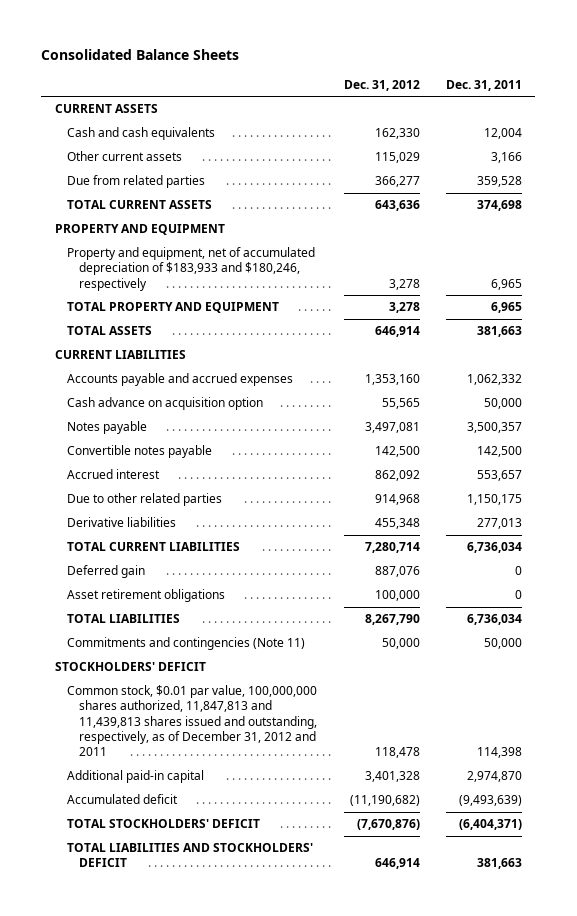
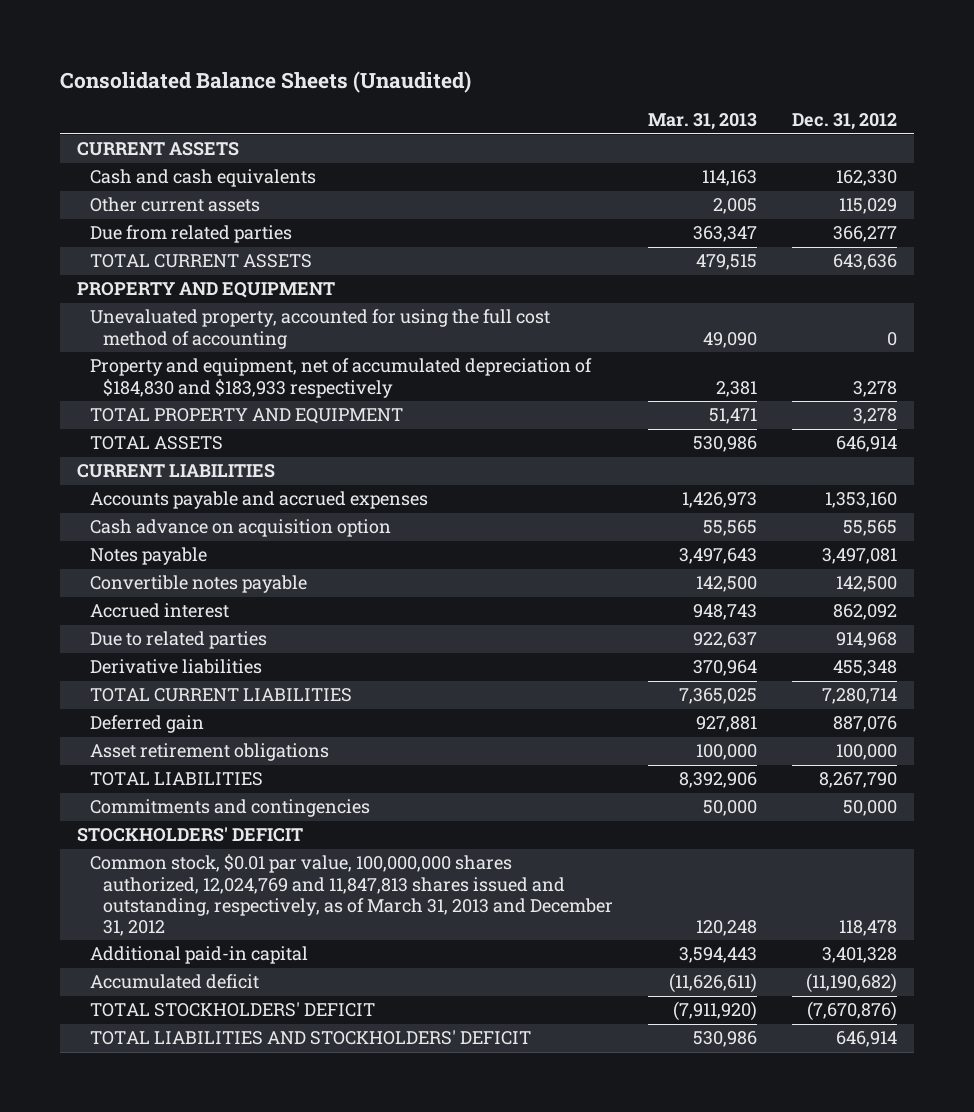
- Consolidated Balance Sheets
+ Consolidated Balance Sheets (Unaudited)
- | Dec. 31, 2012 | Dec. 31, 2011
+ | Mar. 31, 2013 | Dec. 31, 2012
- Property and equipment, net of accumulated depreciation of $183,933 and $180,246, respectively | 3,278 | 6,965
+ Unevaluated property, accounted for using the full cost method of accounting | 49,090 | 0
+ Property and equipment, net of accumulated depreciation of $184,830 and $183,933 respectively | 2,381 | 3,278
- Due to other related parties | 914,968 | 1,150,175
+ Due to related parties | 922,637 | 914,968
- Commitments and contingencies (Note 11) | 50,000 | 50,000
+ Commitments and contingencies | 50,000 | 50,000
- Common stock, $0.01 par value, 100,000,000 shares authorized, 11,847,813 and 11,439,813 shares issued and outstanding, respectively, as of December 31, 2012 and 2011 | 118,478 | 114,398
+ Common stock, $0.01 par value, 100,000,000 shares authorized, 12,024,769 and 11,847,813 shares issued and outstanding, respectively, as of March 31, 2013 and December 31, 2012 | 120,248 | 118,478

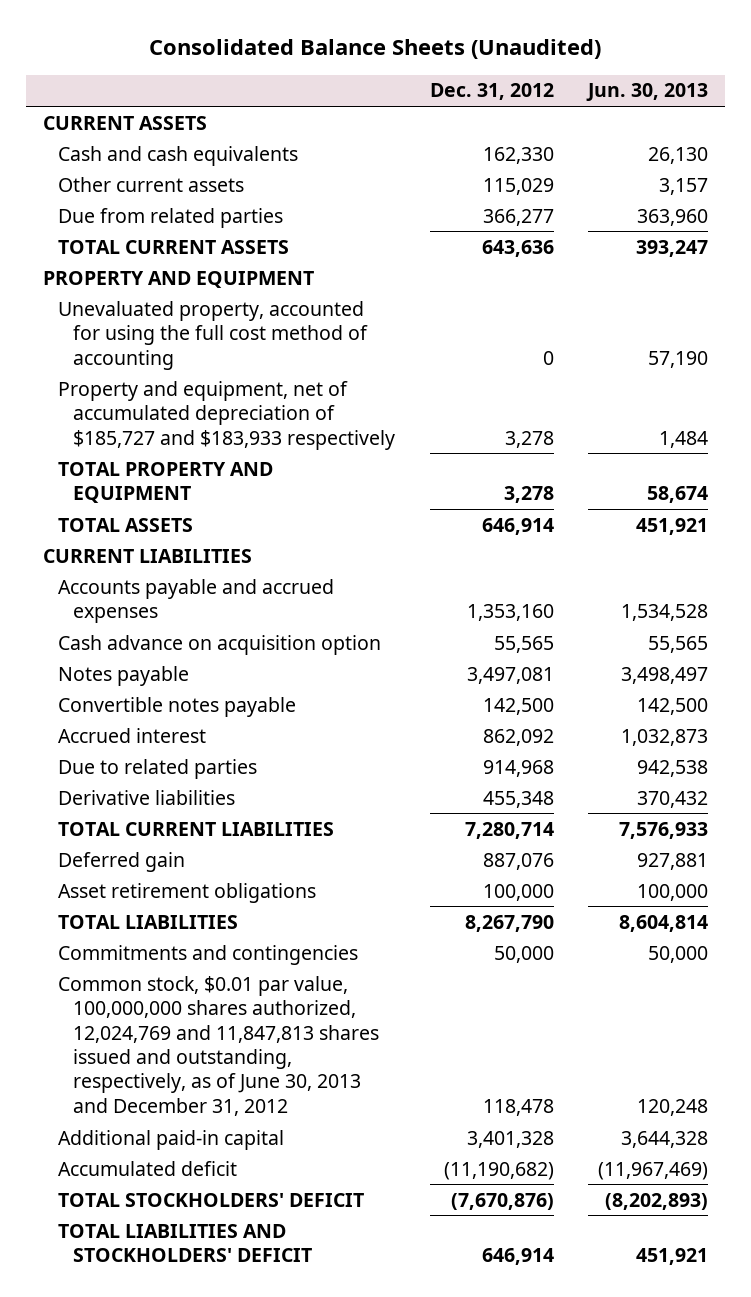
- | Mar. 31, 2013 | Dec. 31, 2012
+ | Dec. 31, 2012 | Jun. 30, 2013
- Property and equipment, net of accumulated depreciation of $184,830 and $183,933 respectively | 2,381 | 3,278
+ Property and equipment, net of accumulated depreciation of $185,727 and $183,933 respectively | 3,278 | 1,484
- STOCKHOLDERS' DEFICIT
- Common stock, $0.01 par value, 100,000,000 shares authorized, 12,024,769 and 11,847,813 shares issued and outstanding, respectively, as of March 31, 2013 and December 31, 2012 | 120,248 | 118,478
+ Common stock, $0.01 par value, 100,000,000 shares authorized, 12,024,769 and 11,847,813 shares issued and outstanding, respectively, as of June 30, 2013 and December 31, 2012 | 118,478 | 120,248

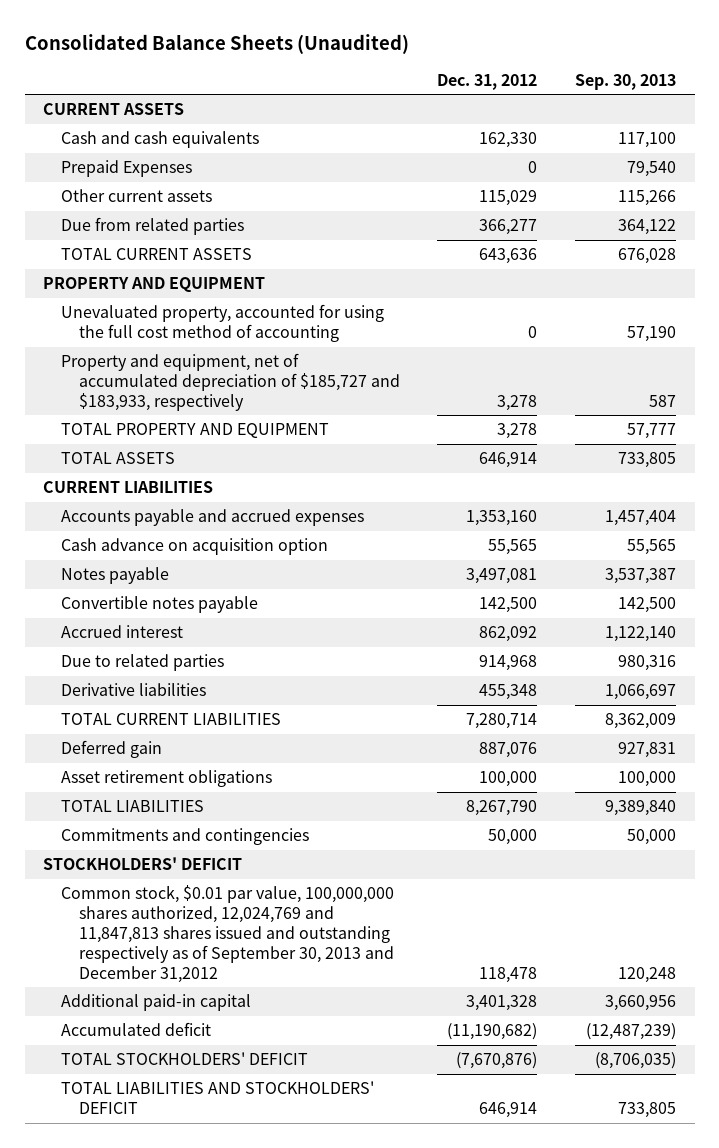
- | Dec. 31, 2012 | Jun. 30, 2013
+ | Dec. 31, 2012 | Sep. 30, 2013
+ Prepaid Expenses | 0 | 79,540
- Property and equipment, net of accumulated depreciation of $185,727 and $183,933 respectively | 3,278 | 1,484
+ Property and equipment, net of accumulated depreciation of $185,727 and $183,933, respectively | 3,278 | 587
- Common stock, $0.01 par value, 100,000,000 shares authorized, 12,024,769 and 11,847,813 shares issued and outstanding, respectively, as of June 30, 2013 and December 31, 2012 | 118,478 | 120,248
+ STOCKHOLDERS' DEFICIT
+ Common stock, $0.01 par value, 100,000,000 shares authorized, 12,024,769 and 11,847,813 shares issued and outstanding respectively as of September 30, 2013 and December 31,2012 | 118,478 | 120,248

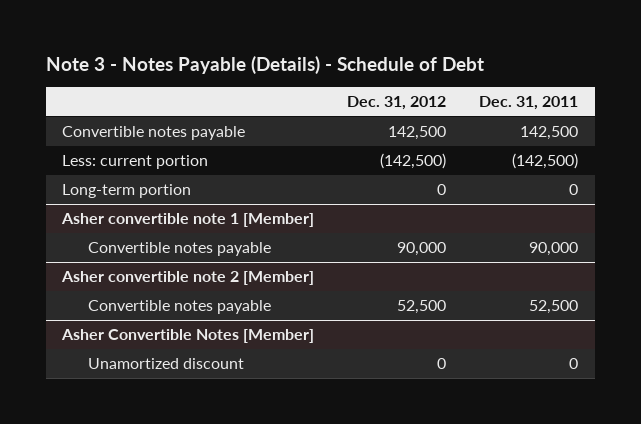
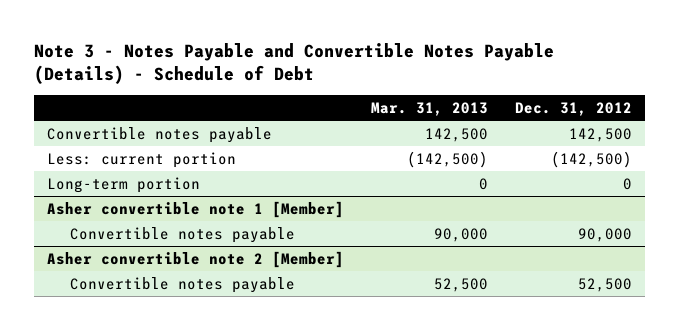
- Note 3 - Notes Payable (Details) - Schedule of Debt
+ Note 3 - Notes Payable and Convertible Notes Payable (Details) - Schedule of Debt
- | Dec. 31, 2012 | Dec. 31, 2011
+ | Mar. 31, 2013 | Dec. 31, 2012
- Asher Convertible Notes [Member]
- Unamortized discount | 0 | 0

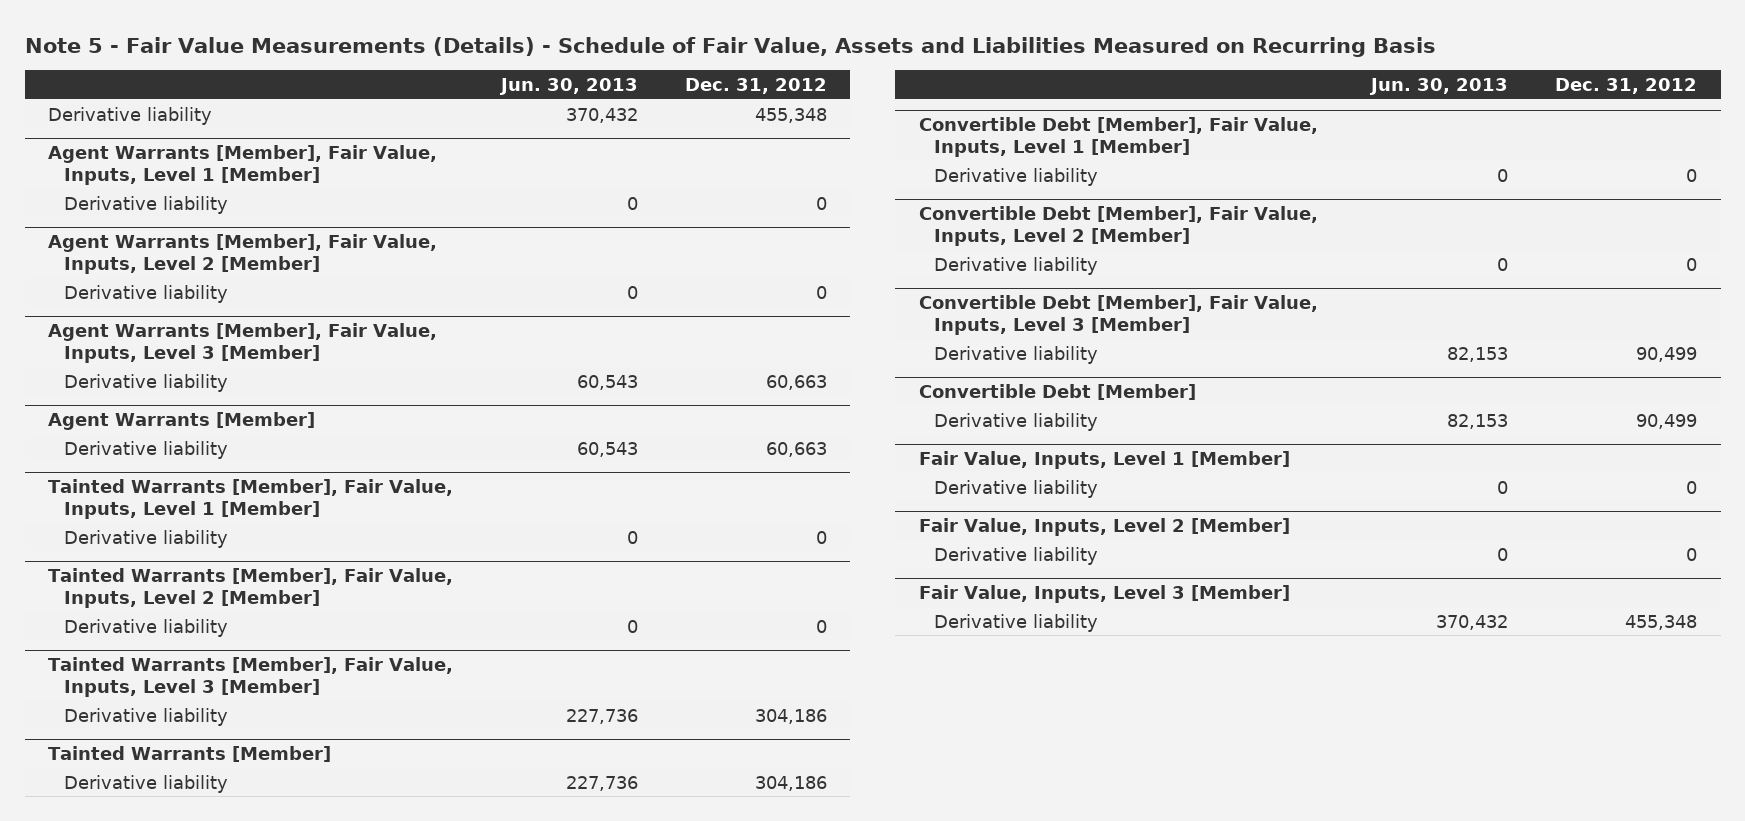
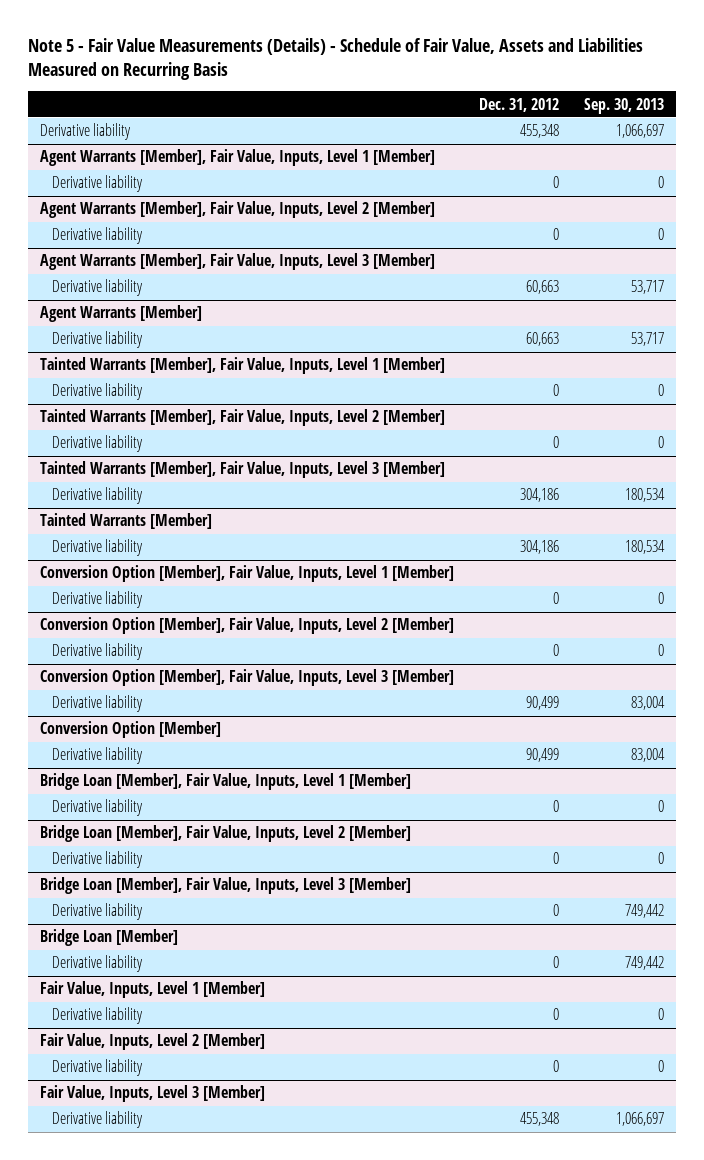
- | Jun. 30, 2013 | Dec. 31, 2012
+ | Dec. 31, 2012 | Sep. 30, 2013
- Convertible Debt [Member], Fair Value, Inputs, Level 1 [Member]
+ Conversion Option [Member], Fair Value, Inputs, Level 1 [Member]
- Convertible Debt [Member], Fair Value, Inputs, Level 2 [Member]
+ Conversion Option [Member], Fair Value, Inputs, Level 2 [Member]
- Convertible Debt [Member], Fair Value, Inputs, Level 3 [Member]
+ Conversion Option [Member], Fair Value, Inputs, Level 3 [Member]
- Convertible Debt [Member]
+ Conversion Option [Member]
+ Bridge Loan [Member], Fair Value, Inputs, Level 1 [Member]
+ Derivative liability | 0 | 0
+ Bridge Loan [Member], Fair Value, Inputs, Level 2 [Member]
+ Derivative liability | 0 | 0
+ Bridge Loan [Member], Fair Value, Inputs, Level 3 [Member]
+ Derivative liability | 0 | 749,442
+ Bridge Loan [Member]
+ Derivative liability | 0 | 749,442

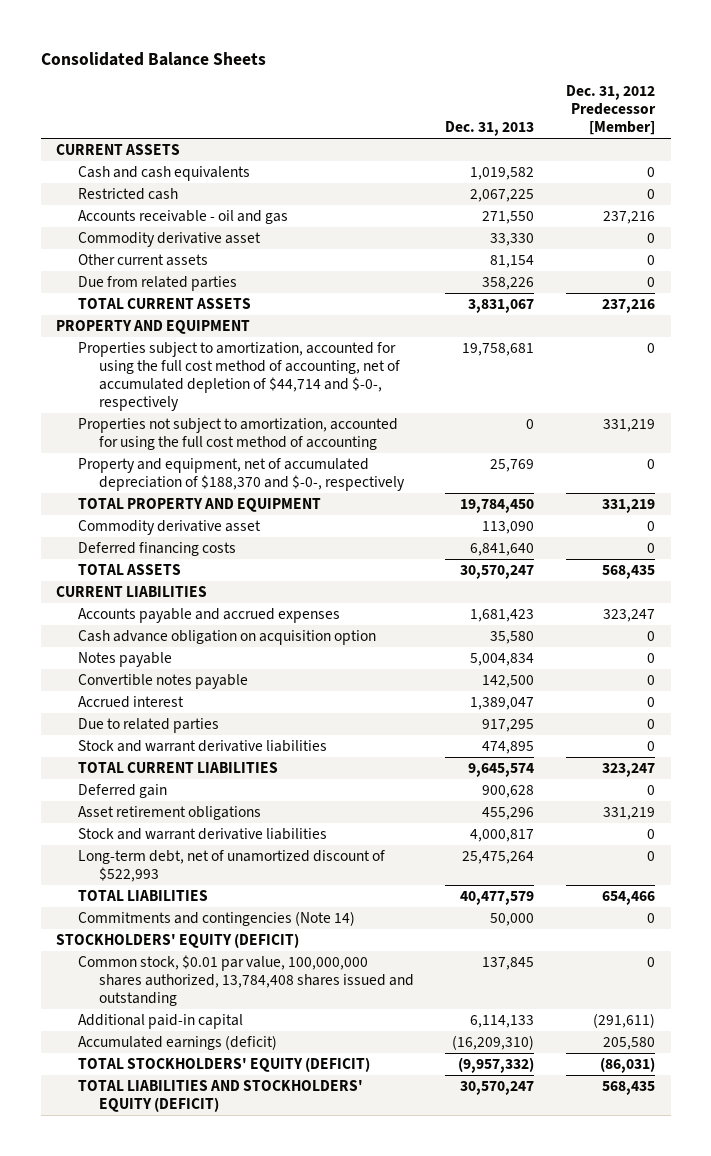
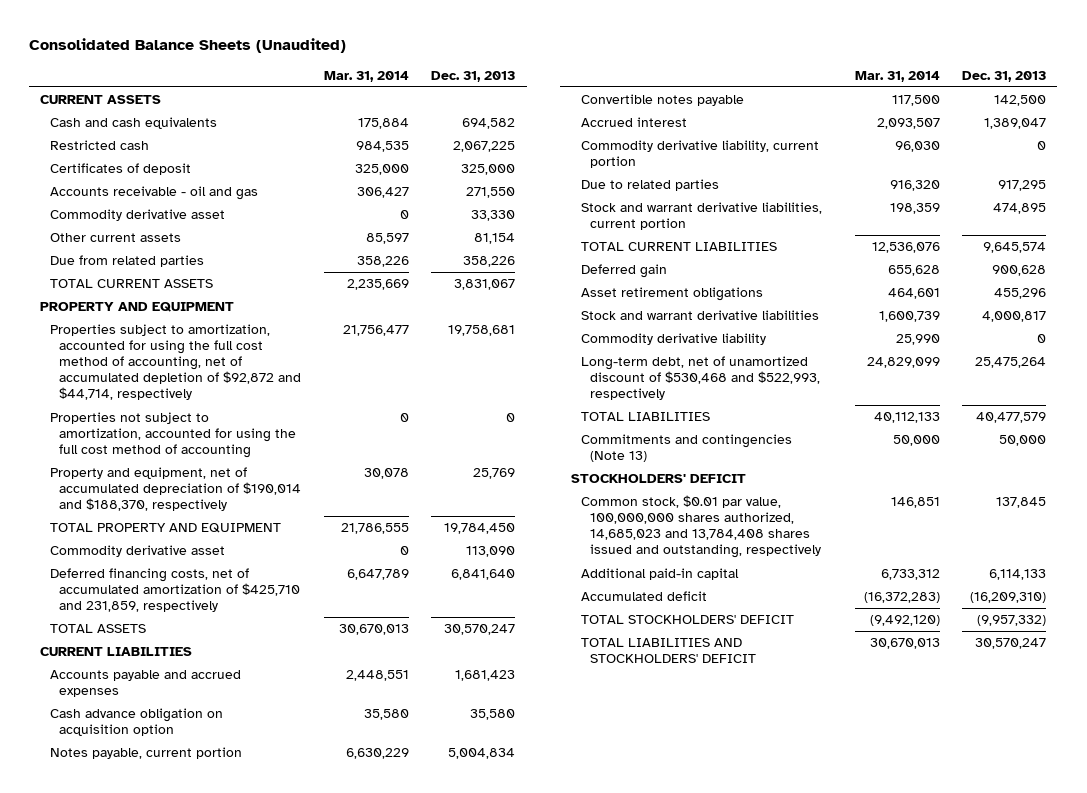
- Consolidated Balance Sheets
+ Consolidated Balance Sheets (Unaudited)
- | Dec. 31, 2013 | Dec. 31, 2012 Predecessor [Member]
+ | Mar. 31, 2014 | Dec. 31, 2013
- Cash and cash equivalents | 1,019,582 | 0
+ Cash and cash equivalents | 175,884 | 694,582
+ Certificates of deposit | 325,000 | 325,000
- Properties subject to amortization, accounted for using the full cost method of accounting, net of accumulated depletion of $44,714 and $-0-, respectively | 19,758,681 | 0
+ Properties subject to amortization, accounted for using the full cost method of accounting, net of accumulated depletion of $92,872 and $44,714, respectively | 21,756,477 | 19,758,681
- Property and equipment, net of accumulated depreciation of $188,370 and $-0-, respectively | 25,769 | 0
+ Property and equipment, net of accumulated depreciation of $190,014 and $188,370, respectively | 30,078 | 25,769
- Deferred financing costs | 6,841,640 | 0
+ Deferred financing costs, net of accumulated amortization of $425,710 and 231,859, respectively | 6,647,789 | 6,841,640
- Notes payable | 5,004,834 | 0
+ Notes payable, current portion | 6,630,229 | 5,004,834
+ Commodity derivative liability, current portion | 96,030 | 0
- Stock and warrant derivative liabilities | 474,895 | 0
+ Stock and warrant derivative liabilities, current portion | 198,359 | 474,895
- Long-term debt, net of unamortized discount of $522,993 | 25,475,264 | 0
+ Commodity derivative liability | 25,990 | 0
+ Long-term debt, net of unamortized discount of $530,468 and $522,993, respectively | 24,829,099 | 25,475,264
- Commitments and contingencies (Note 14) | 50,000 | 0
- STOCKHOLDERS' EQUITY (DEFICIT)
- Common stock, $0.01 par value, 100,000,000 shares authorized, 13,784,408 shares issued and outstanding | 137,845 | 0
+ Commitments and contingencies (Note 13) | 50,000 | 50,000
+ STOCKHOLDERS' DEFICIT
+ Common stock, $0.01 par value, 100,000,000 shares authorized, 14,685,023 and 13,784,408 shares issued and outstanding, respectively | 146,851 | 137,845
- Accumulated earnings (deficit) | (16,209,310) | 205,580
- TOTAL STOCKHOLDERS' EQUITY (DEFICIT) | (9,957,332) | (86,031)
- TOTAL LIABILITIES AND STOCKHOLDERS' EQUITY (DEFICIT) | 30,570,247 | 568,435
+ Accumulated deficit | (16,372,283) | (16,209,310)
+ TOTAL STOCKHOLDERS' DEFICIT | (9,492,120) | (9,957,332)
+ TOTAL LIABILITIES AND STOCKHOLDERS' DEFICIT | 30,670,013 | 30,570,247

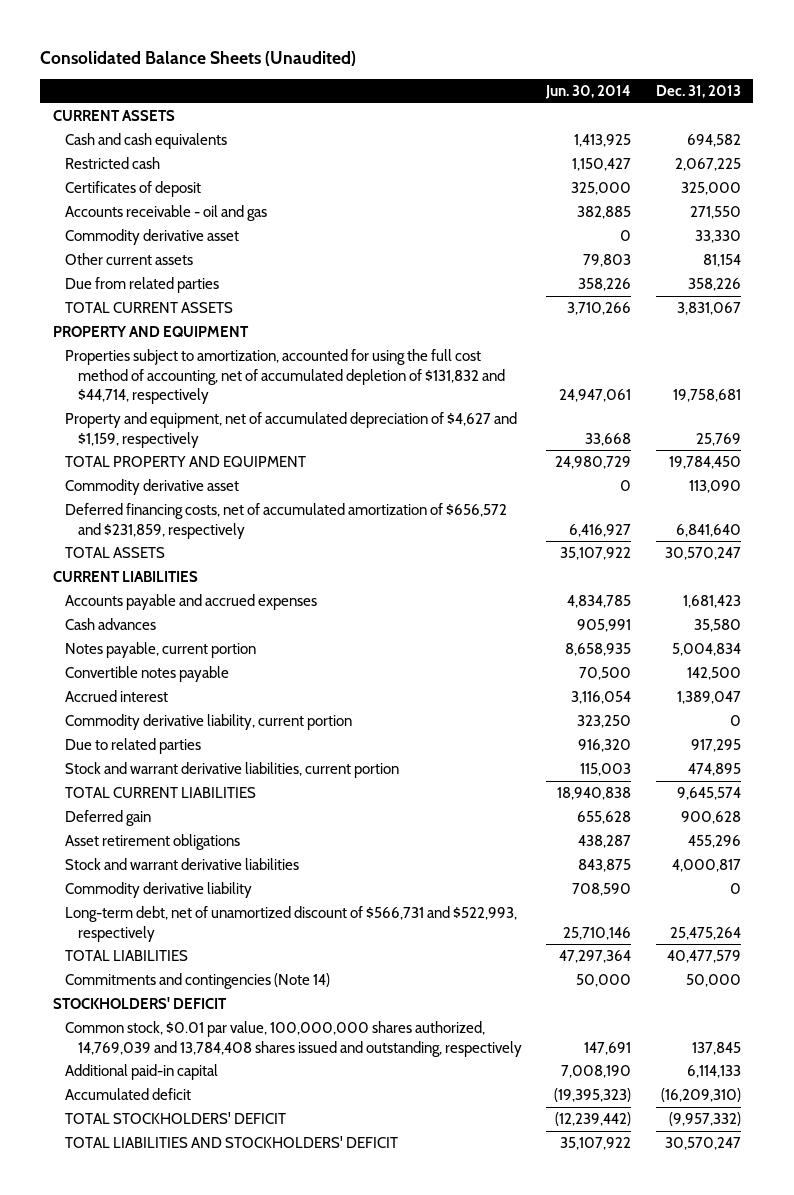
- | Mar. 31, 2014 | Dec. 31, 2013
+ | Jun. 30, 2014 | Dec. 31, 2013
- Properties subject to amortization, accounted for using the full cost method of accounting, net of accumulated depletion of $92,872 and $44,714, respectively | 21,756,477 | 19,758,681
- Properties not subject to amortization, accounted for using the full cost method of accounting | 0 | 0
- Property and equipment, net of accumulated depreciation of $190,014 and $188,370, respectively | 30,078 | 25,769
+ Properties subject to amortization, accounted for using the full cost method of accounting, net of accumulated depletion of $131,832 and $44,714, respectively | 24,947,061 | 19,758,681
+ Property and equipment, net of accumulated depreciation of $4,627 and $1,159, respectively | 33,668 | 25,769
- Deferred financing costs, net of accumulated amortization of $425,710 and 231,859, respectively | 6,647,789 | 6,841,640
+ Deferred financing costs, net of accumulated amortization of $656,572 and $231,859, respectively | 6,416,927 | 6,841,640
- Cash advance obligation on acquisition option | 35,580 | 35,580
+ Cash advances | 905,991 | 35,580
- Long-term debt, net of unamortized discount of $530,468 and $522,993, respectively | 24,829,099 | 25,475,264
+ Long-term debt, net of unamortized discount of $566,731 and $522,993, respectively | 25,710,146 | 25,475,264
- Commitments and contingencies (Note 13) | 50,000 | 50,000
+ Commitments and contingencies (Note 14) | 50,000 | 50,000
- Common stock, $0.01 par value, 100,000,000 shares authorized, 14,685,023 and 13,784,408 shares issued and outstanding, respectively | 146,851 | 137,845
+ Common stock, $0.01 par value, 100,000,000 shares authorized, 14,769,039 and 13,784,408 shares issued and outstanding, respectively | 147,691 | 137,845

